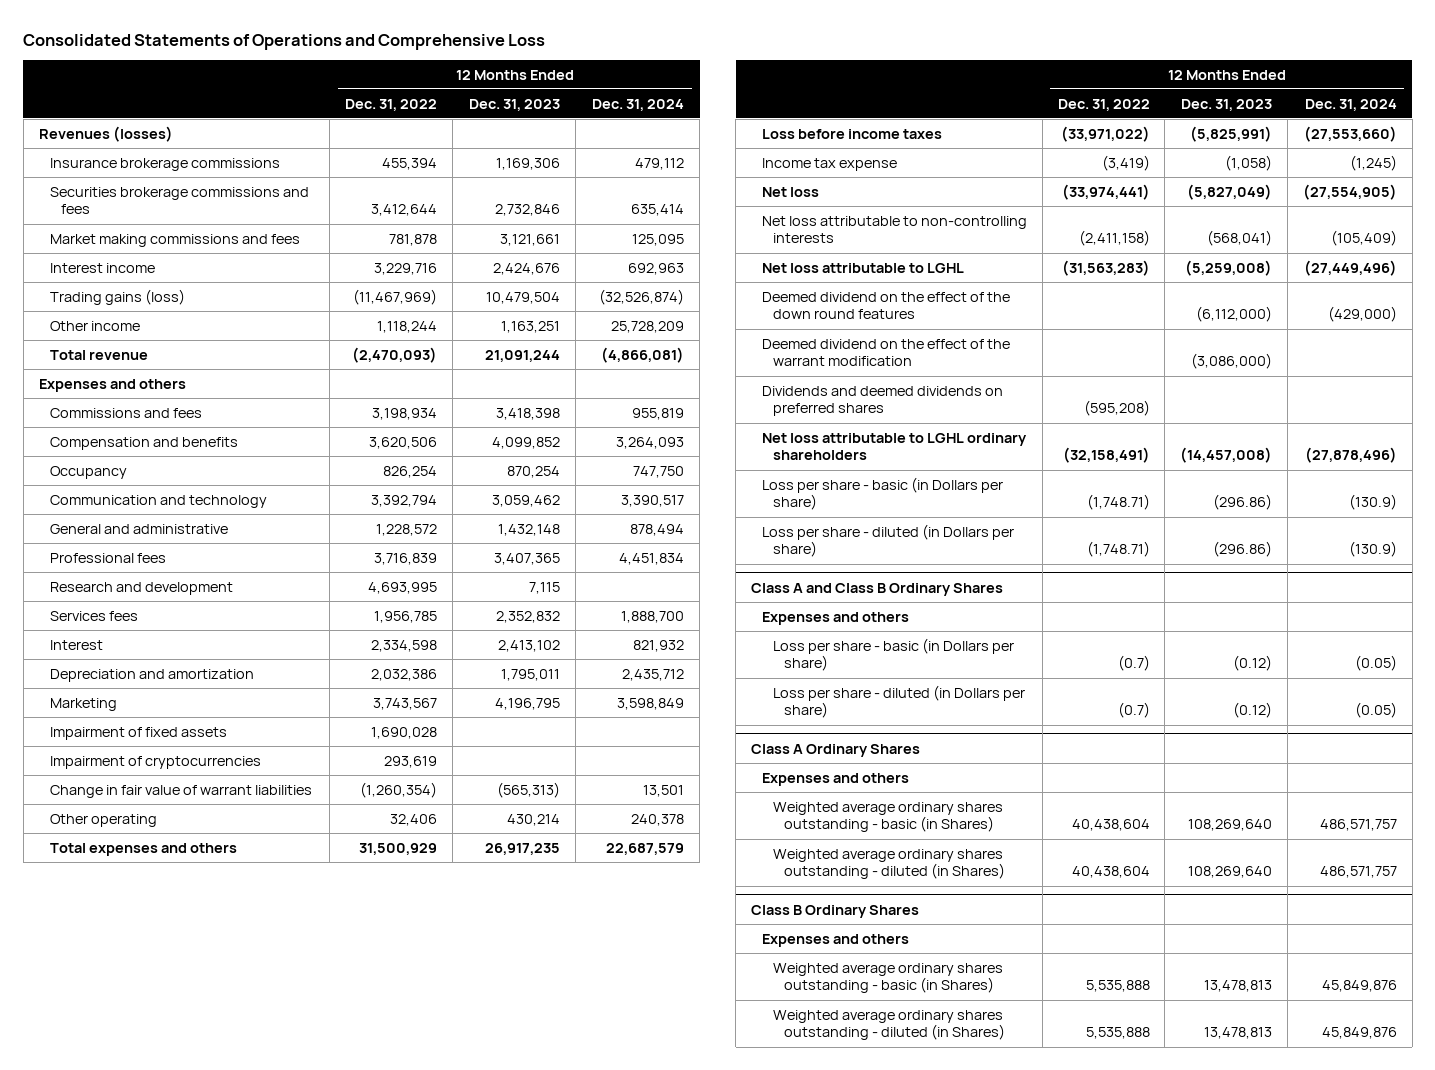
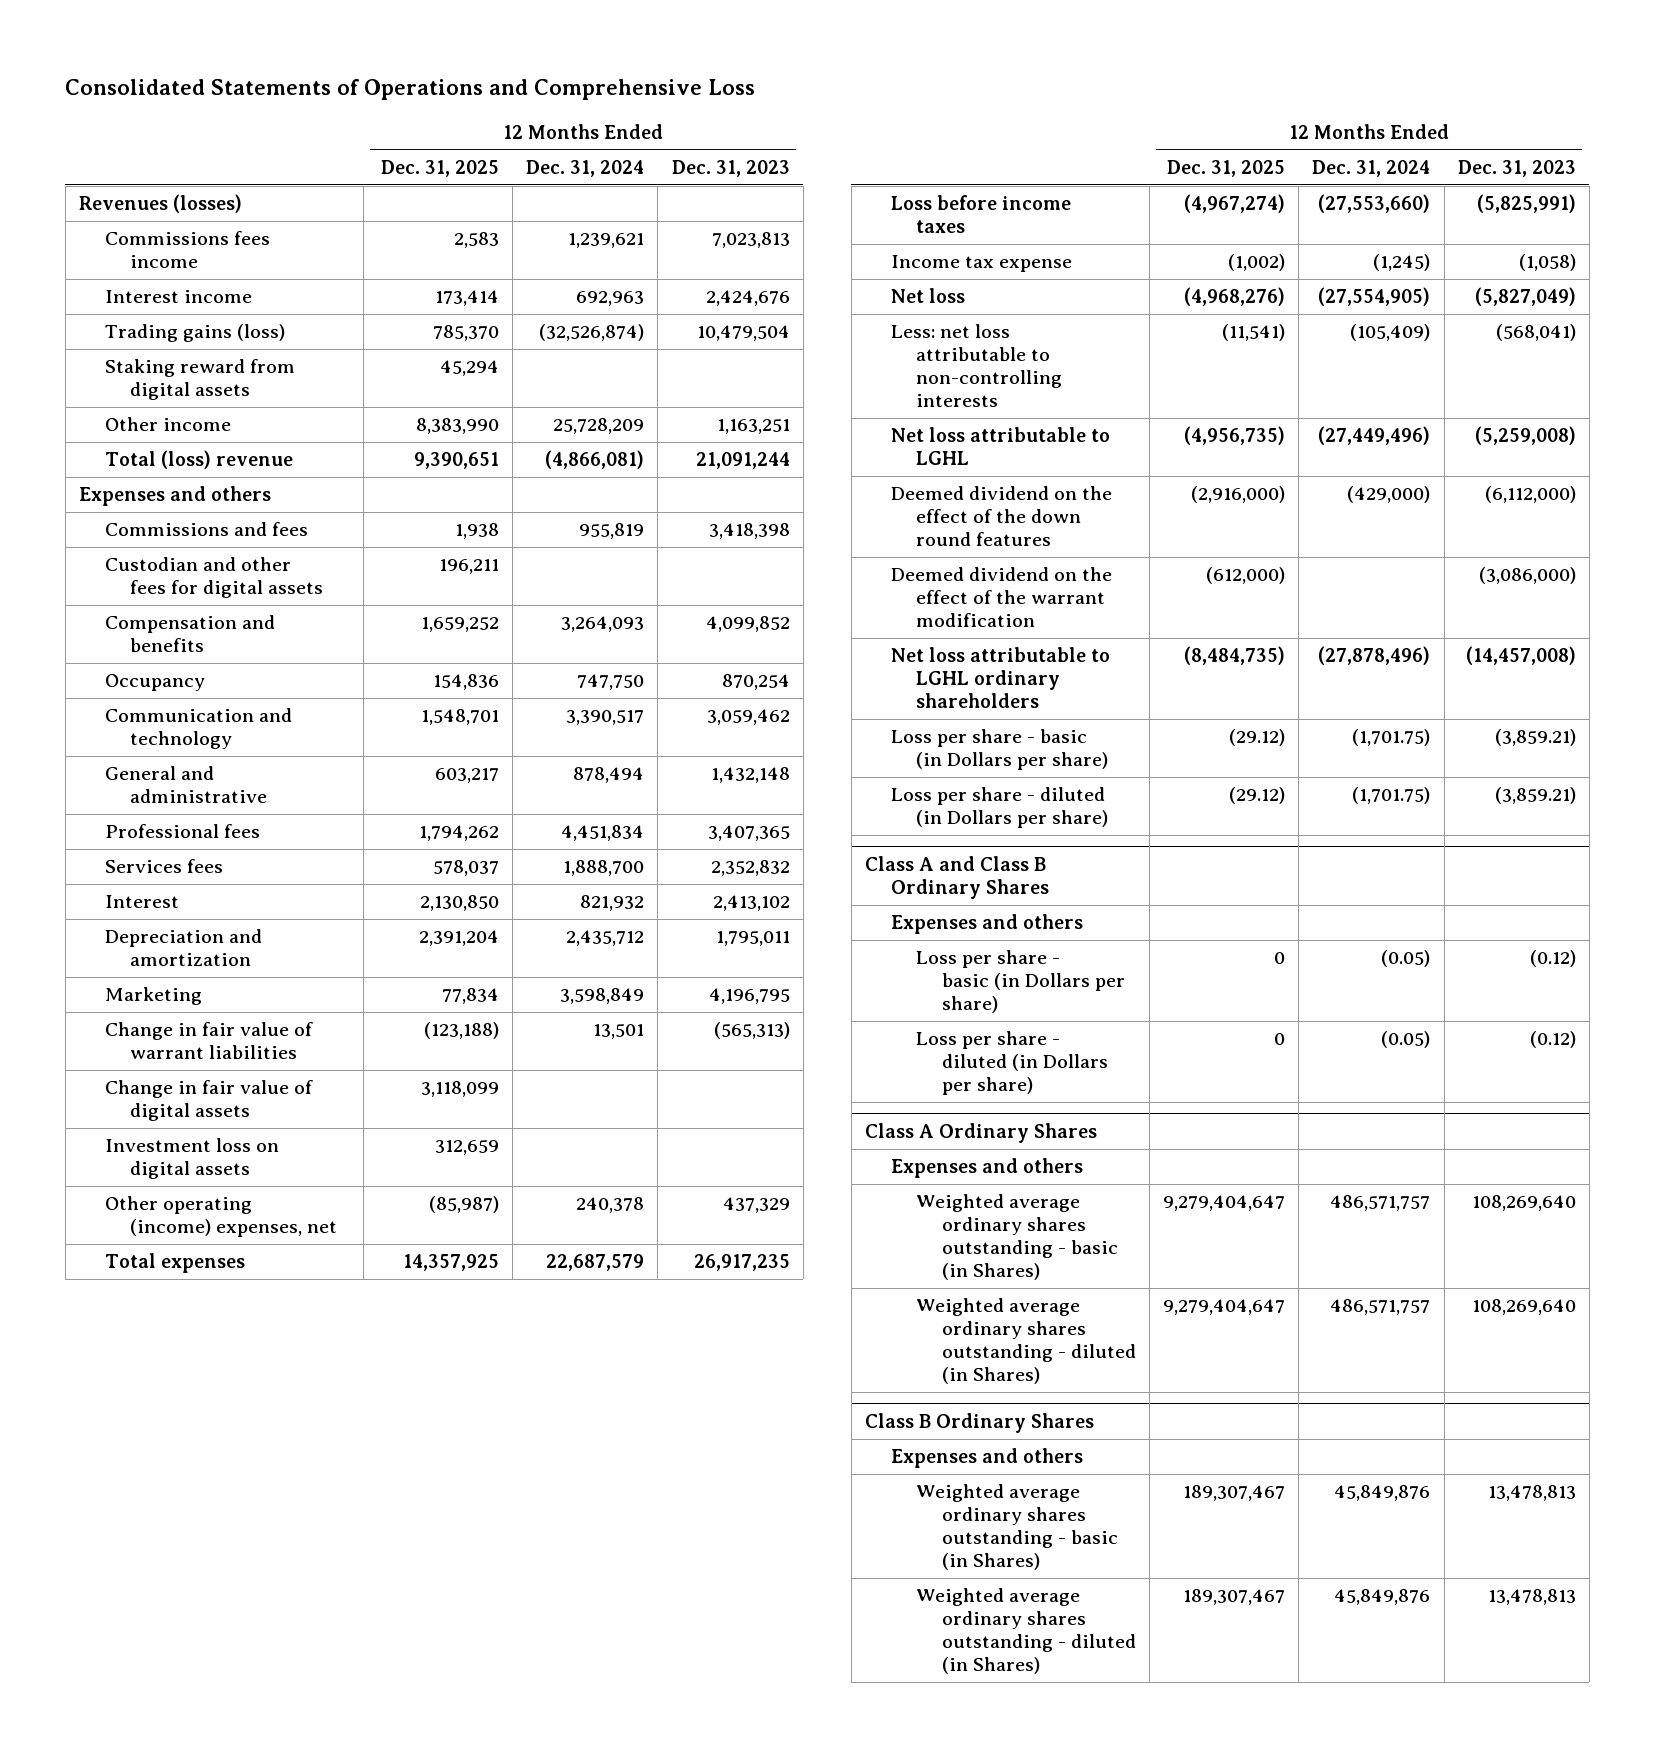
- | 12 Months Ended Dec. 31, 2022 | 12 Months Ended Dec. 31, 2023 | 12 Months Ended Dec. 31, 2024
+ | 12 Months Ended Dec. 31, 2025 | 12 Months Ended Dec. 31, 2024 | 12 Months Ended Dec. 31, 2023
- Insurance brokerage commissions | 455,394 | 1,169,306 | 479,112
- Securities brokerage commissions and fees | 3,412,644 | 2,732,846 | 635,414
- Market making commissions and fees | 781,878 | 3,121,661 | 125,095
+ Commissions fees income | 2,583 | 1,239,621 | 7,023,813
+ Staking reward from digital assets | 45,294 | |
- Total revenue | (2,470,093) | 21,091,244 | (4,866,081)
+ Total (loss) revenue | 9,390,651 | (4,866,081) | 21,091,244
+ Custodian and other fees for digital assets | 196,211 | |
- Research and development | 4,693,995 | 7,115 |
- Impairment of fixed assets | 1,690,028 | |
- Impairment of cryptocurrencies | 293,619 | |
- Other operating | 32,406 | 430,214 | 240,378
- Total expenses and others | 31,500,929 | 26,917,235 | 22,687,579
+ Change in fair value of digital assets | 3,118,099 | |
+ Investment loss on digital assets | 312,659 | |
+ Other operating (income) expenses, net | (85,987) | 240,378 | 437,329
+ Total expenses | 14,357,925 | 22,687,579 | 26,917,235
- Net loss attributable to non-controlling interests | (2,411,158) | (568,041) | (105,409)
+ Less: net loss attributable to non-controlling interests | (11,541) | (105,409) | (568,041)
- Dividends and deemed dividends on preferred shares | (595,208) | |
- Loss per share - basic (in Dollars per share) | (1,748.71) | (296.86) | (130.9)
- Loss per share - diluted (in Dollars per share) | (1,748.71) | (296.86) | (130.9)
+ Loss per share - basic (in Dollars per share) | (29.12) | (1,701.75) | (3,859.21)
+ Loss per share - diluted (in Dollars per share) | (29.12) | (1,701.75) | (3,859.21)

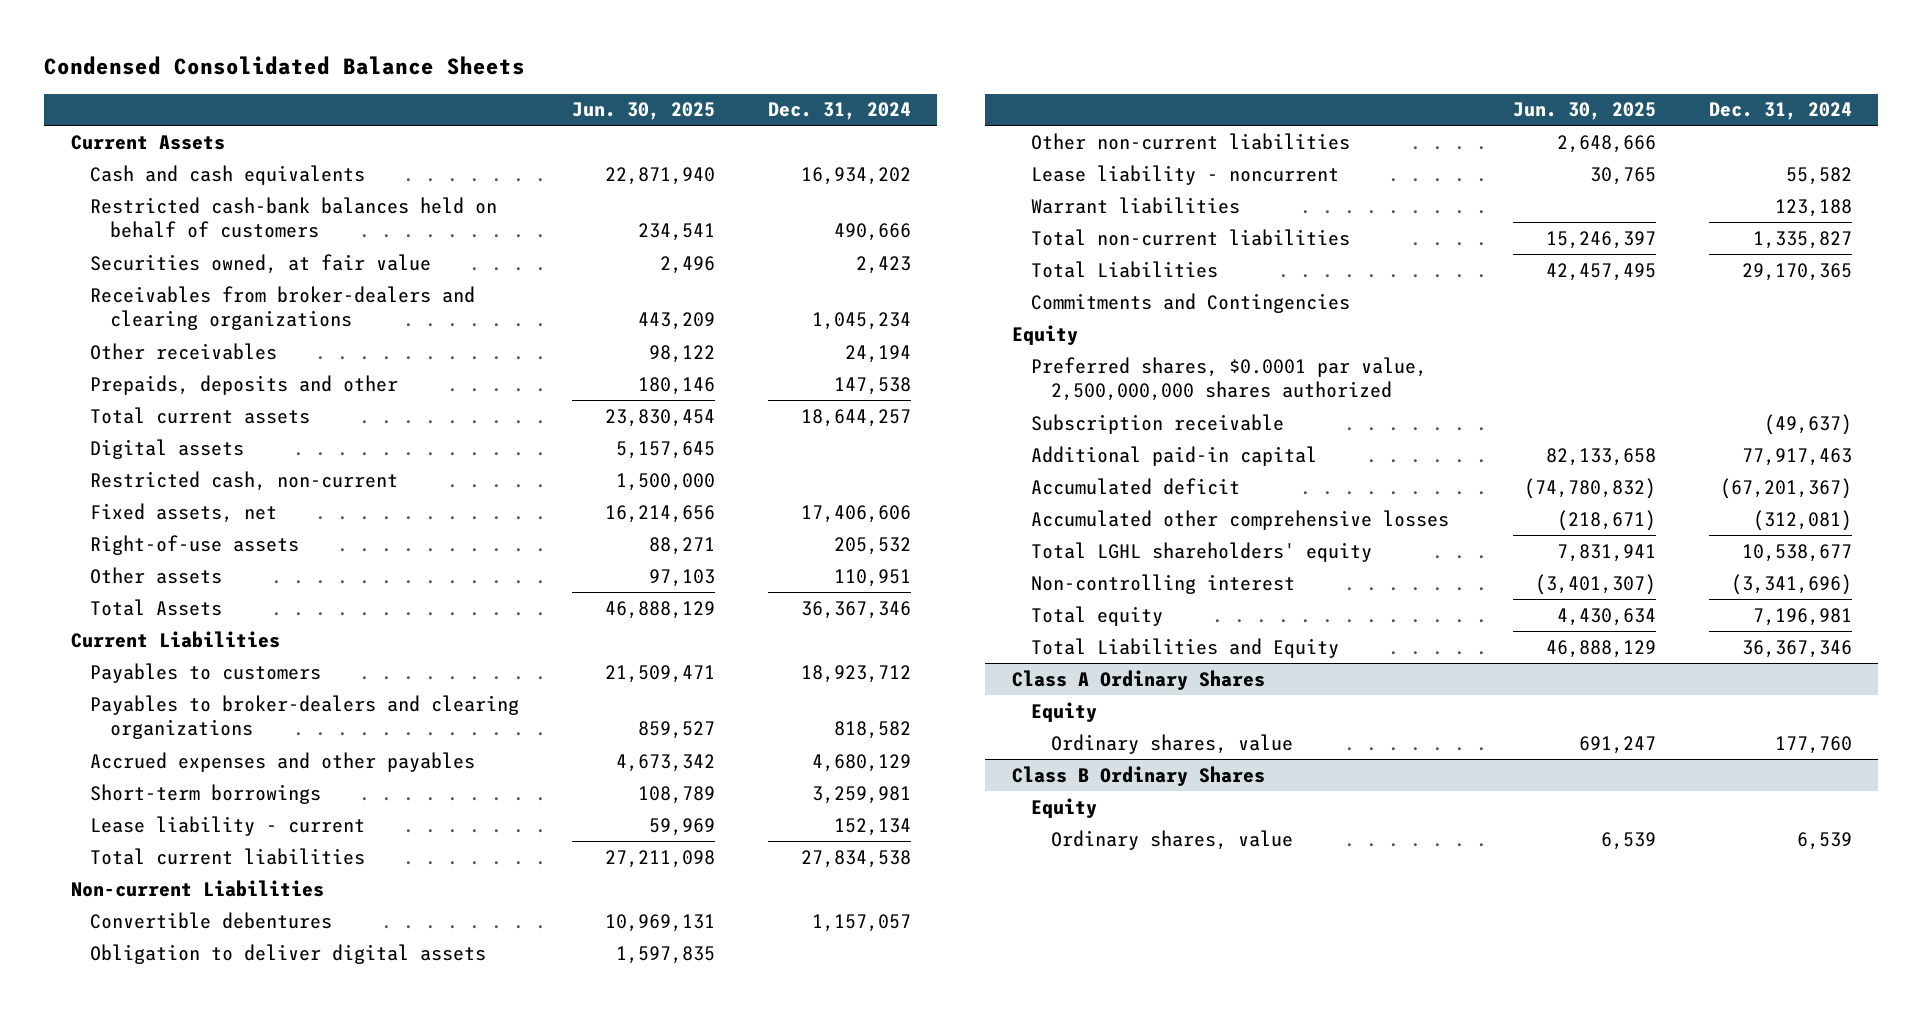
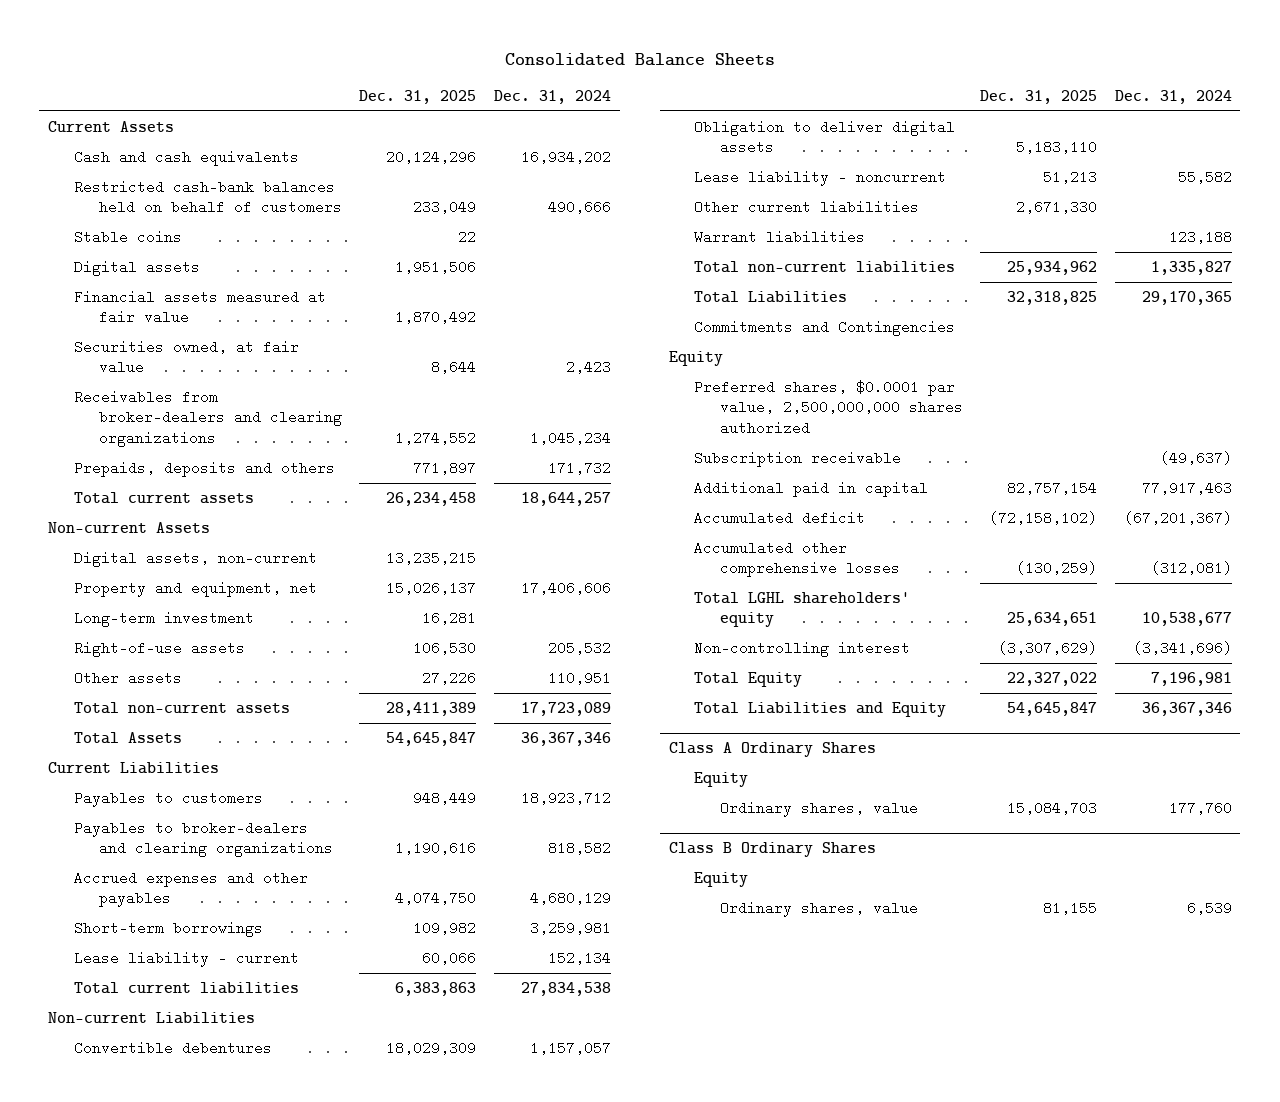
- Condensed Consolidated Balance Sheets
+ Consolidated Balance Sheets
- | Jun. 30, 2025 | Dec. 31, 2024
+ | Dec. 31, 2025 | Dec. 31, 2024
+ Stable coins | 22 |
moved up: Digital assets | 1,951,506 |
+ Financial assets measured at fair value | 1,870,492 |
- Other receivables | 98,122 | 24,194
- Prepaids, deposits and other | 180,146 | 147,538
+ Prepaids, deposits and others | 771,897 | 171,732
- Restricted cash, non-current | 1,500,000 |
- Fixed assets, net | 16,214,656 | 17,406,606
+ Non-current Assets
+ Digital assets, non-current | 13,235,215 |
+ Property and equipment, net | 15,026,137 | 17,406,606
+ Long-term investment | 16,281 |
+ Total non-current assets | 28,411,389 | 17,723,089
- Other non-current liabilities | 2,648,666 |
+ Other current liabilities | 2,671,330 |
- Additional paid-in capital | 82,133,658 | 77,917,463
+ Additional paid in capital | 82,757,154 | 77,917,463
- Total equity | 4,430,634 | 7,196,981
+ Total Equity | 22,327,022 | 7,196,981

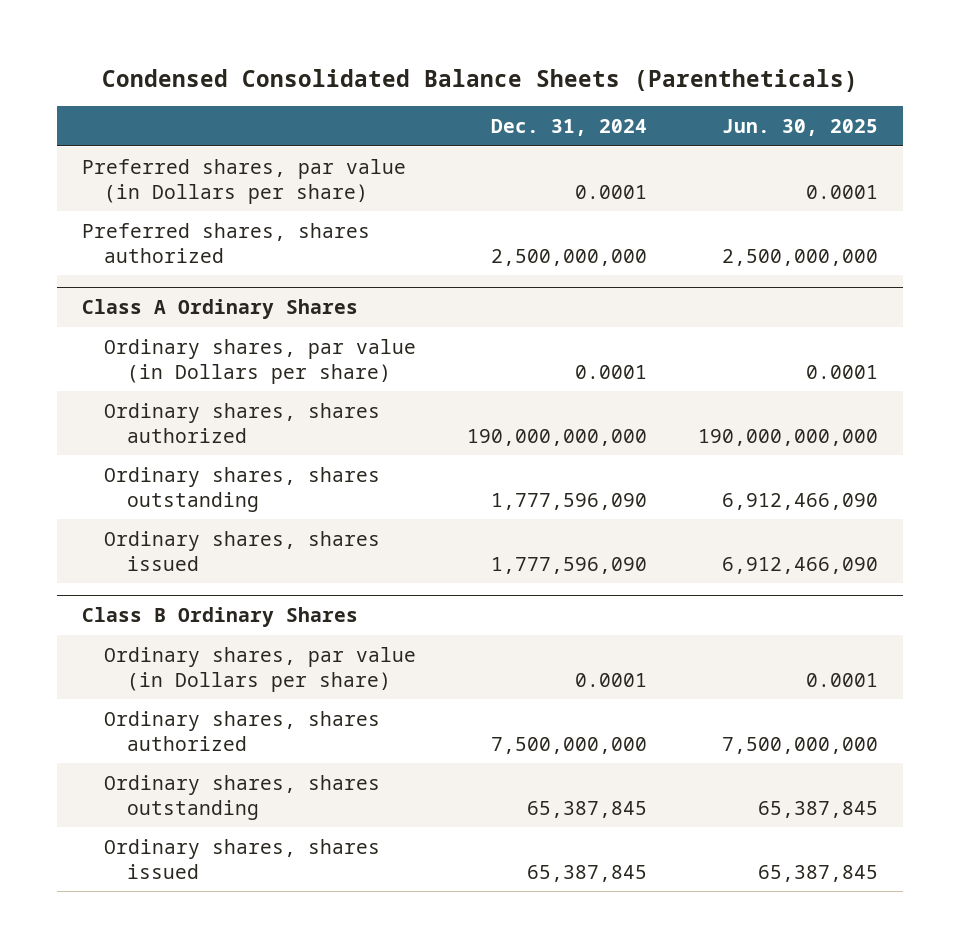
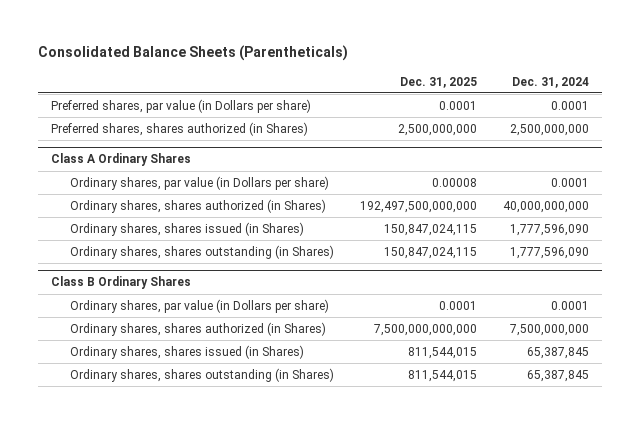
- Condensed Consolidated Balance Sheets (Parentheticals)
+ Consolidated Balance Sheets (Parentheticals)
- | Dec. 31, 2024 | Jun. 30, 2025
+ | Dec. 31, 2025 | Dec. 31, 2024
- Preferred shares, shares authorized | 2,500,000,000 | 2,500,000,000
+ Preferred shares, shares authorized (in Shares) | 2,500,000,000 | 2,500,000,000
@ Class A Ordinary Shares
- Ordinary shares, shares authorized | 190,000,000,000 | 190,000,000,000
- Ordinary shares, shares outstanding | 1,777,596,090 | 6,912,466,090
- Ordinary shares, shares issued | 1,777,596,090 | 6,912,466,090
+ Ordinary shares, shares authorized (in Shares) | 192,497,500,000,000 | 40,000,000,000
+ Ordinary shares, shares issued (in Shares) | 150,847,024,115 | 1,777,596,090
+ Ordinary shares, shares outstanding (in Shares) | 150,847,024,115 | 1,777,596,090
@ Class B Ordinary Shares
- Ordinary shares, shares authorized | 7,500,000,000 | 7,500,000,000
- Ordinary shares, shares outstanding | 65,387,845 | 65,387,845
- Ordinary shares, shares issued | 65,387,845 | 65,387,845
+ Ordinary shares, shares authorized (in Shares) | 7,500,000,000,000 | 7,500,000,000
+ Ordinary shares, shares issued (in Shares) | 811,544,015 | 65,387,845
+ Ordinary shares, shares outstanding (in Shares) | 811,544,015 | 65,387,845

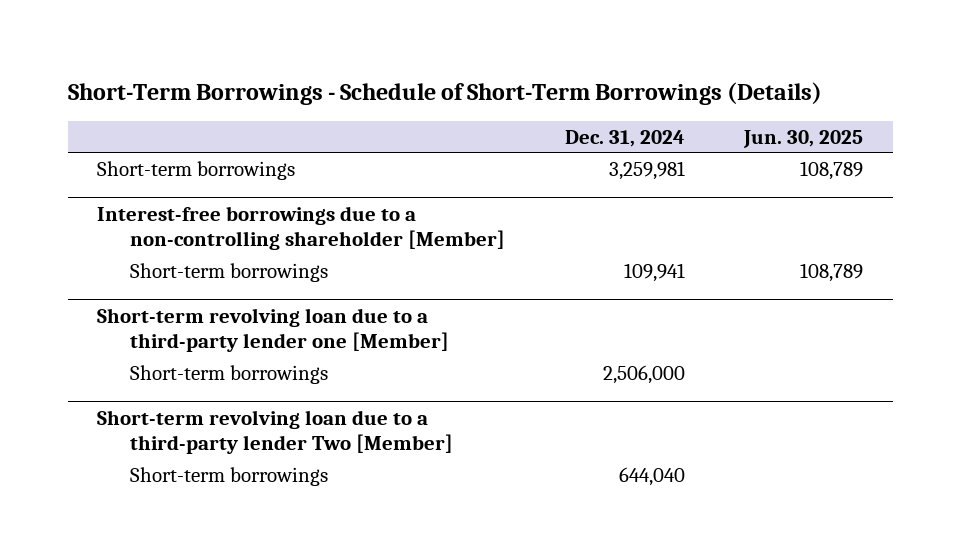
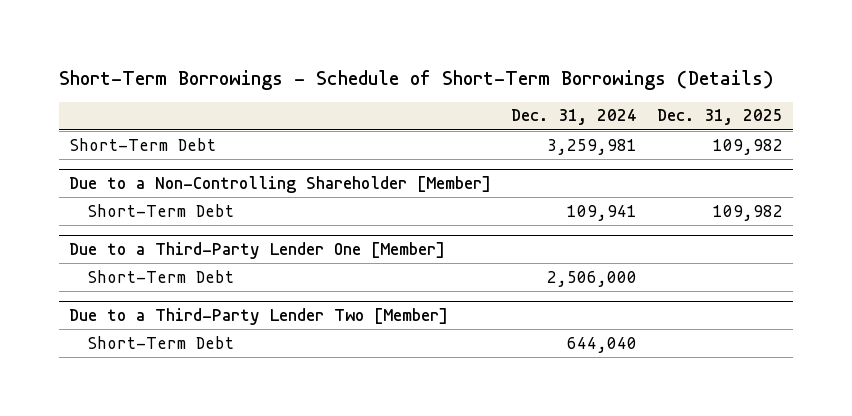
- | Dec. 31, 2024 | Jun. 30, 2025
+ | Dec. 31, 2024 | Dec. 31, 2025
- Short-term borrowings | 3,259,981 | 108,789
- Interest-free borrowings due to a non-controlling shareholder [Member]
- Short-term borrowings | 109,941 | 108,789
- Short-term revolving loan due to a third-party lender one [Member]
- Short-term borrowings | 2,506,000 |
- Short-term revolving loan due to a third-party lender Two [Member]
- Short-term borrowings | 644,040 |
+ Short-Term Debt | 3,259,981 | 109,982
+ Due to a Non-Controlling Shareholder [Member]
+ Short-Term Debt | 109,941 | 109,982
+ Due to a Third-Party Lender One [Member]
+ Short-Term Debt | 2,506,000 |
+ Due to a Third-Party Lender Two [Member]
+ Short-Term Debt | 644,040 |

